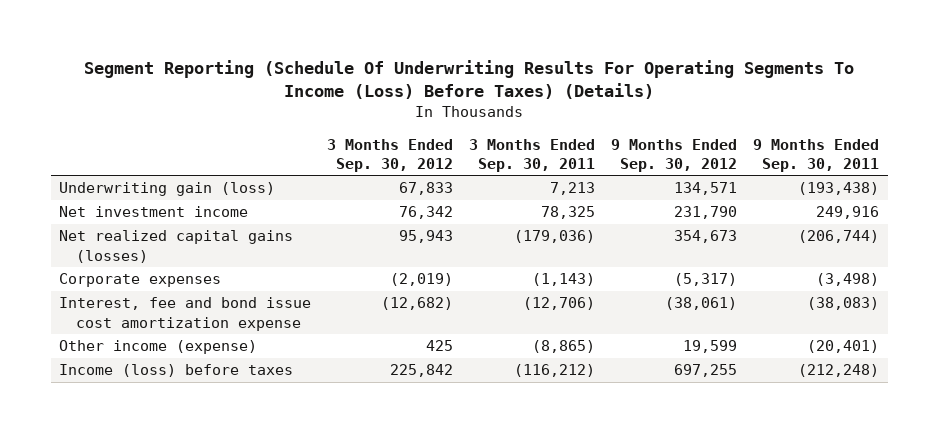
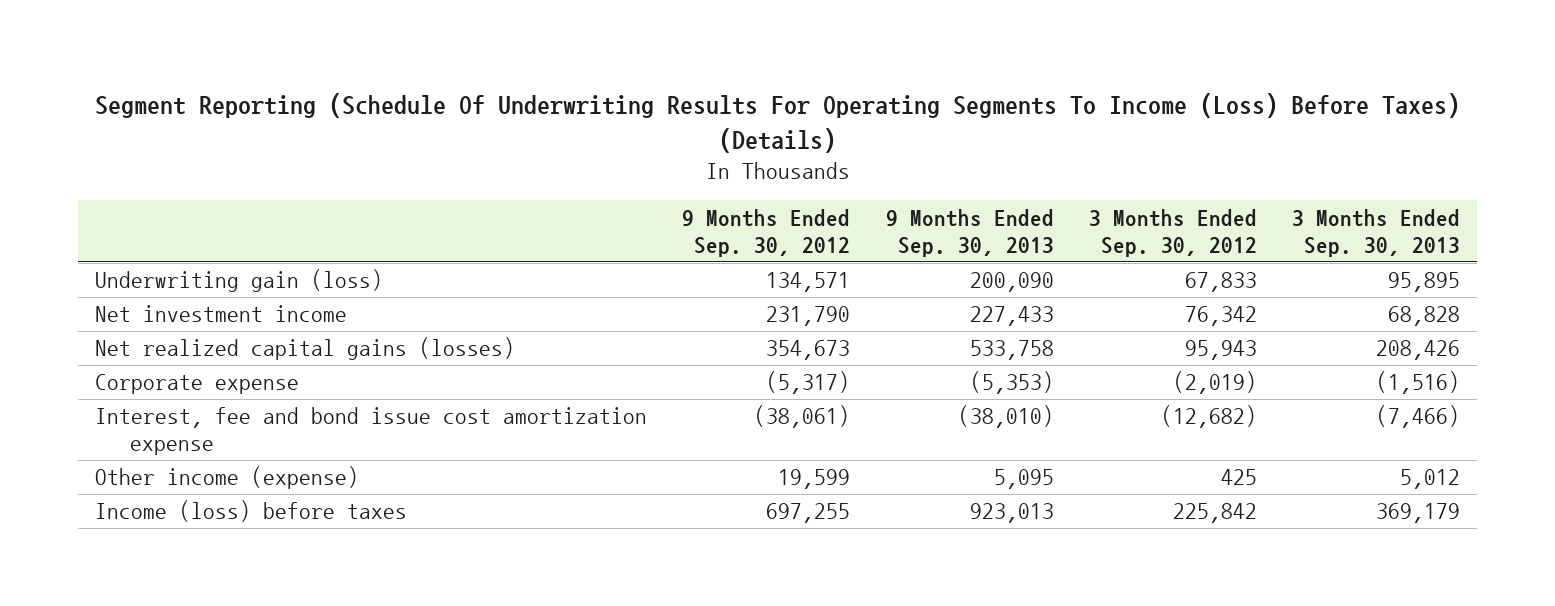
- | 3 Months Ended Sep. 30, 2012 | 3 Months Ended Sep. 30, 2011 | 9 Months Ended Sep. 30, 2012 | 9 Months Ended Sep. 30, 2011
+ | 9 Months Ended Sep. 30, 2012 | 9 Months Ended Sep. 30, 2013 | 3 Months Ended Sep. 30, 2012 | 3 Months Ended Sep. 30, 2013
- Corporate expenses | (2,019) | (1,143) | (5,317) | (3,498)
+ Corporate expense | (5,317) | (5,353) | (2,019) | (1,516)

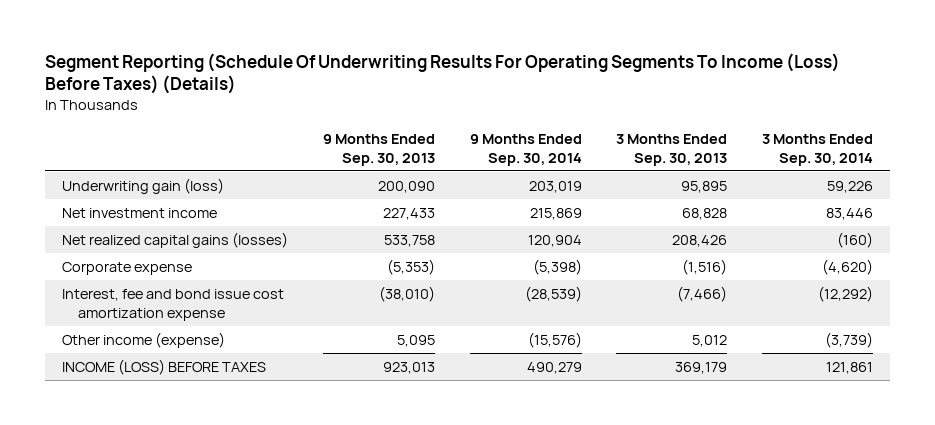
- | 9 Months Ended Sep. 30, 2012 | 9 Months Ended Sep. 30, 2013 | 3 Months Ended Sep. 30, 2012 | 3 Months Ended Sep. 30, 2013
+ | 9 Months Ended Sep. 30, 2013 | 9 Months Ended Sep. 30, 2014 | 3 Months Ended Sep. 30, 2013 | 3 Months Ended Sep. 30, 2014
- Income (loss) before taxes | 697,255 | 923,013 | 225,842 | 369,179
+ INCOME (LOSS) BEFORE TAXES | 923,013 | 490,279 | 369,179 | 121,861

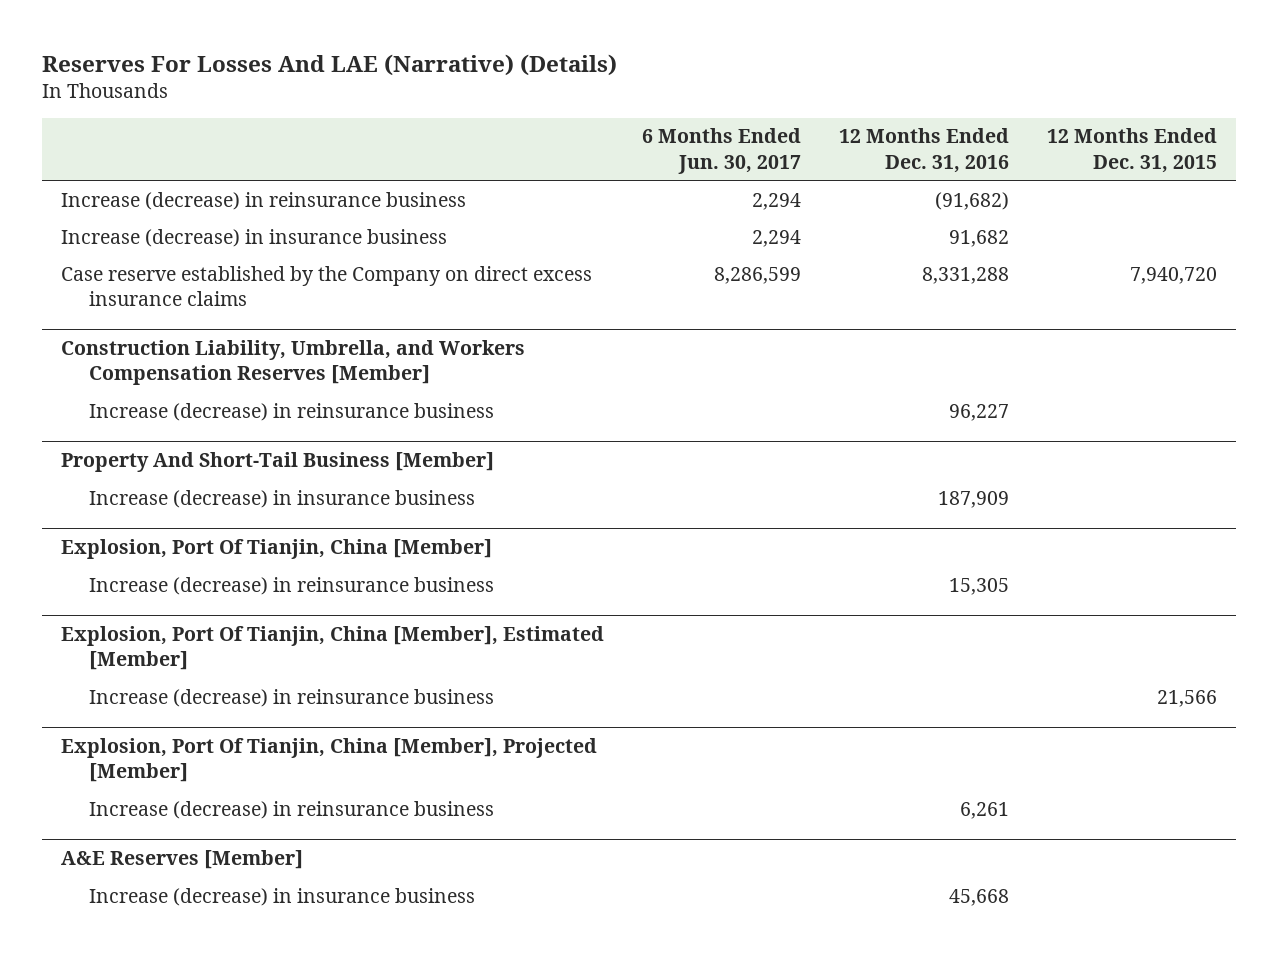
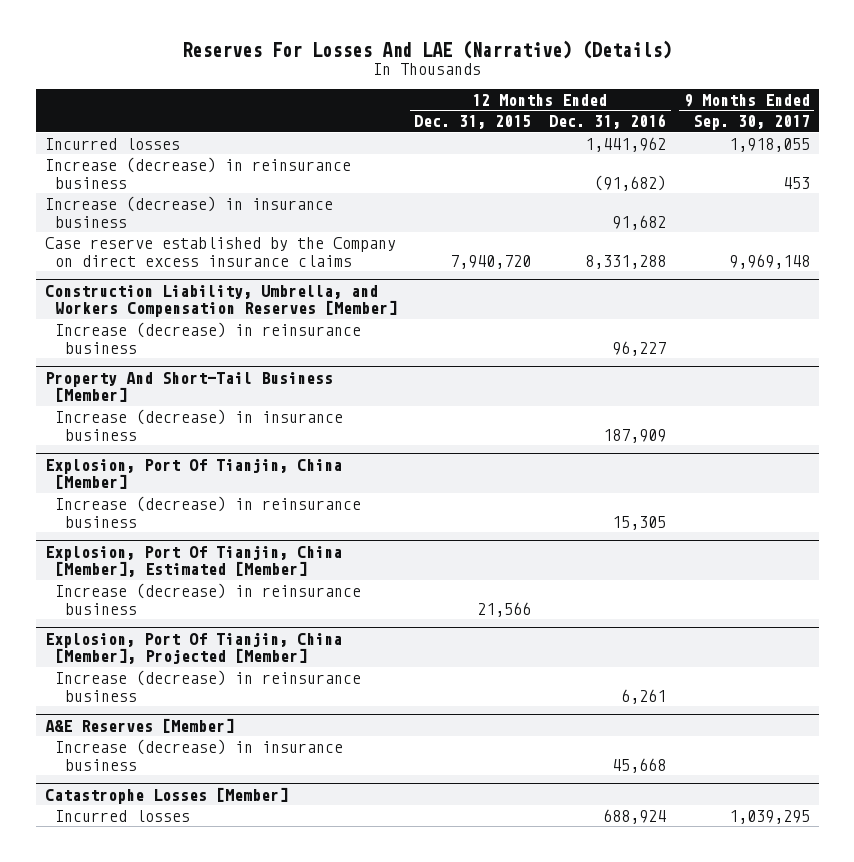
- | 6 Months Ended Jun. 30, 2017 | 12 Months Ended Dec. 31, 2016 | 12 Months Ended Dec. 31, 2015
+ | 12 Months Ended Dec. 31, 2015 | 12 Months Ended Dec. 31, 2016 | 9 Months Ended Sep. 30, 2017
+ Incurred losses | | 1,441,962 | 1,918,055
+ Catastrophe Losses [Member]
+ Incurred losses | | 688,924 | 1,039,295

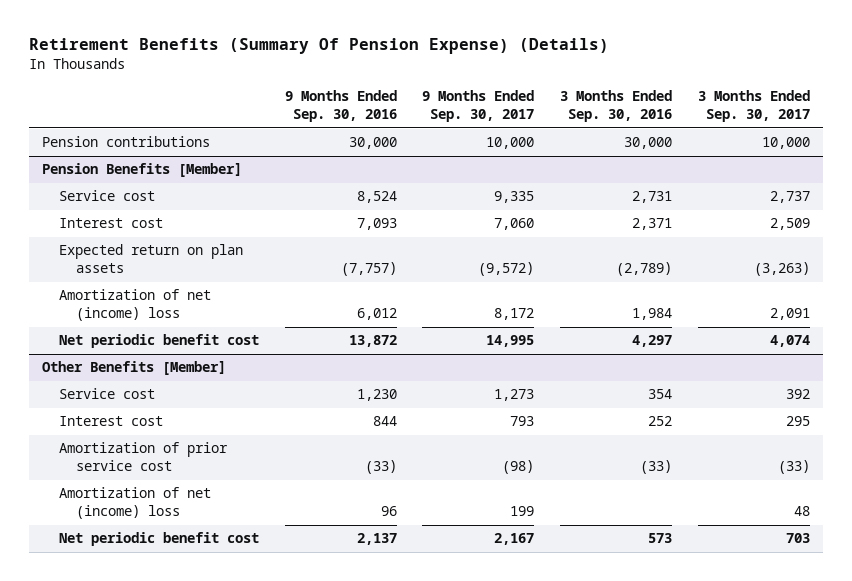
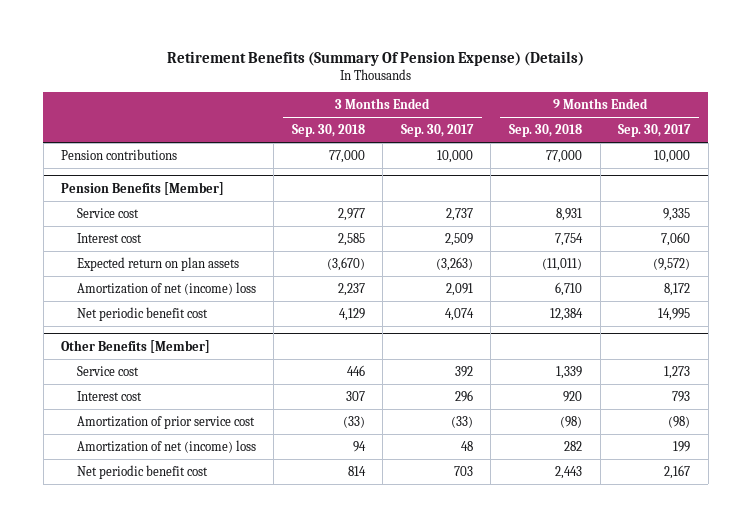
- | 9 Months Ended Sep. 30, 2016 | 9 Months Ended Sep. 30, 2017 | 3 Months Ended Sep. 30, 2016 | 3 Months Ended Sep. 30, 2017
+ | 3 Months Ended Sep. 30, 2018 | 3 Months Ended Sep. 30, 2017 | 9 Months Ended Sep. 30, 2018 | 9 Months Ended Sep. 30, 2017
@ Other Benefits [Member]
- Interest cost | 844 | 793 | 252 | 295
+ Interest cost | 307 | 296 | 920 | 793

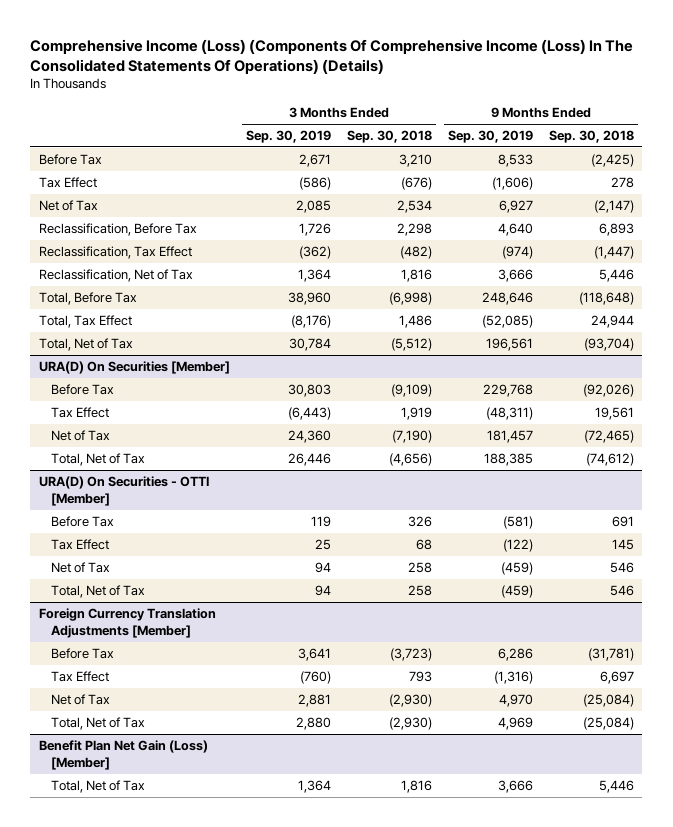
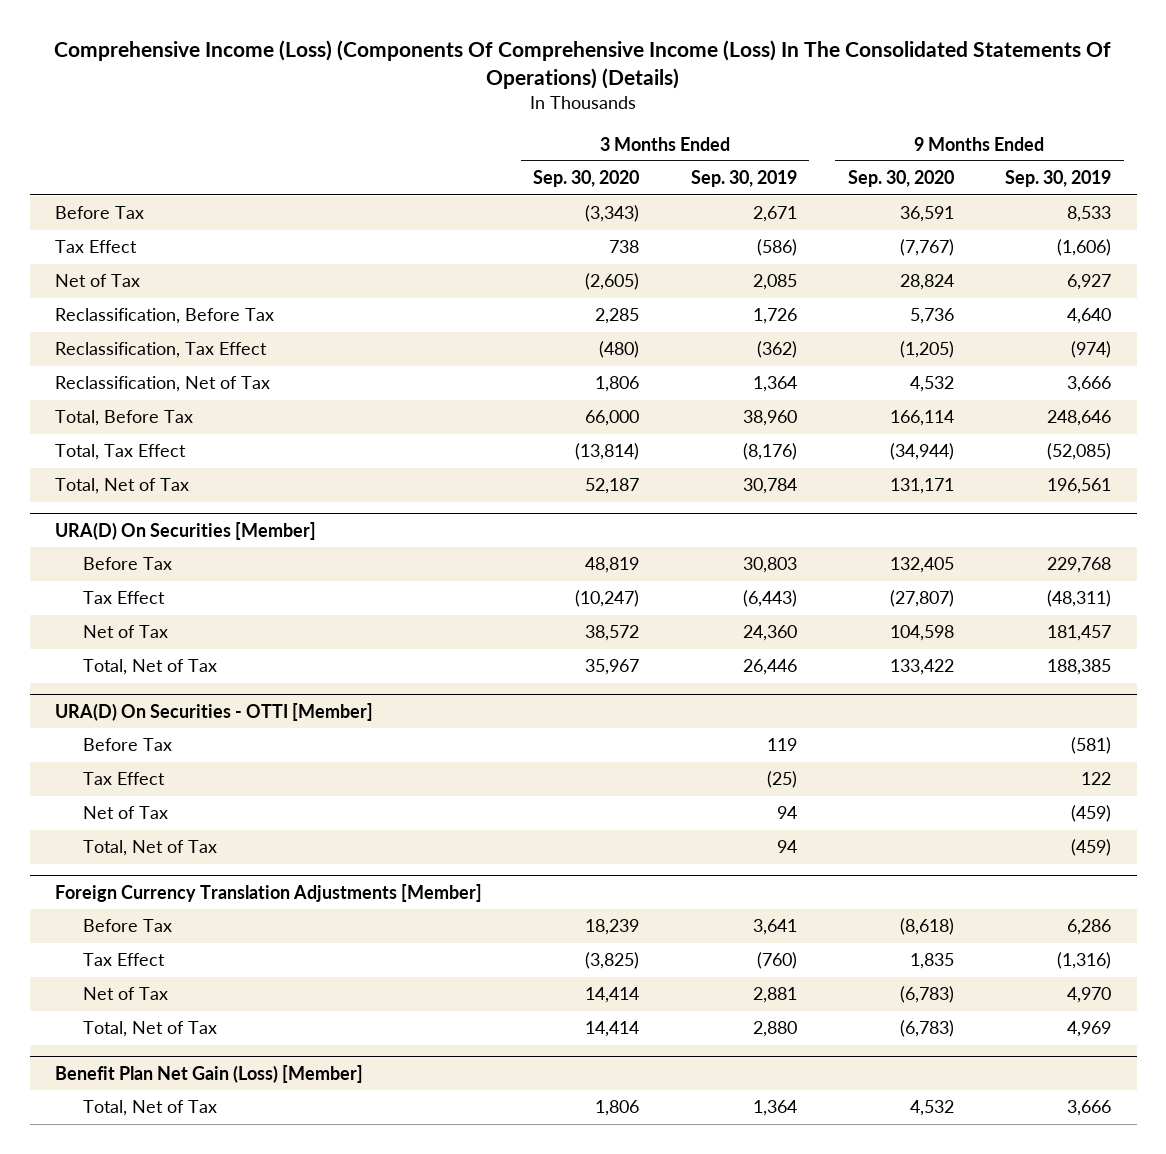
- | 3 Months Ended Sep. 30, 2019 | 3 Months Ended Sep. 30, 2018 | 9 Months Ended Sep. 30, 2019 | 9 Months Ended Sep. 30, 2018
+ | 3 Months Ended Sep. 30, 2020 | 3 Months Ended Sep. 30, 2019 | 9 Months Ended Sep. 30, 2020 | 9 Months Ended Sep. 30, 2019
@ URA(D) On Securities - OTTI [Member]
- Tax Effect | 25 | 68 | (122) | 145
+ Tax Effect | | (25) | | 122

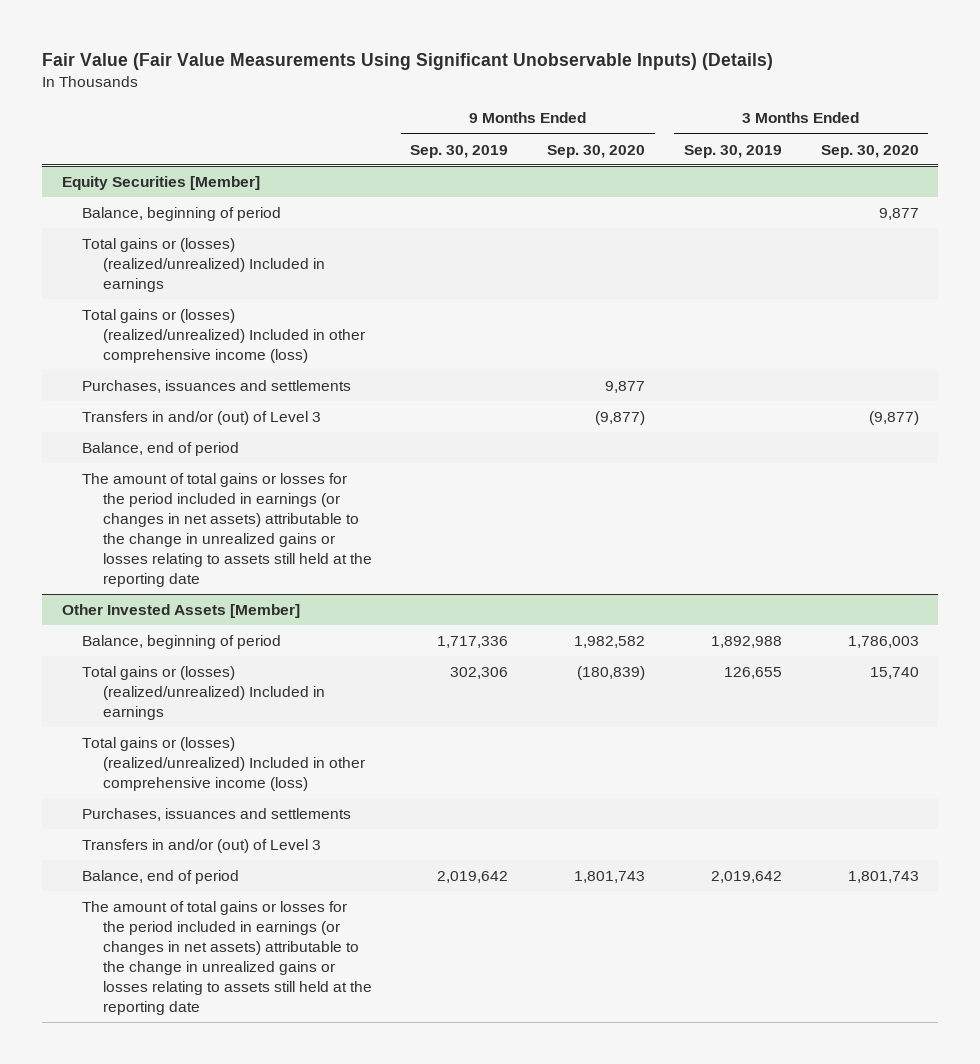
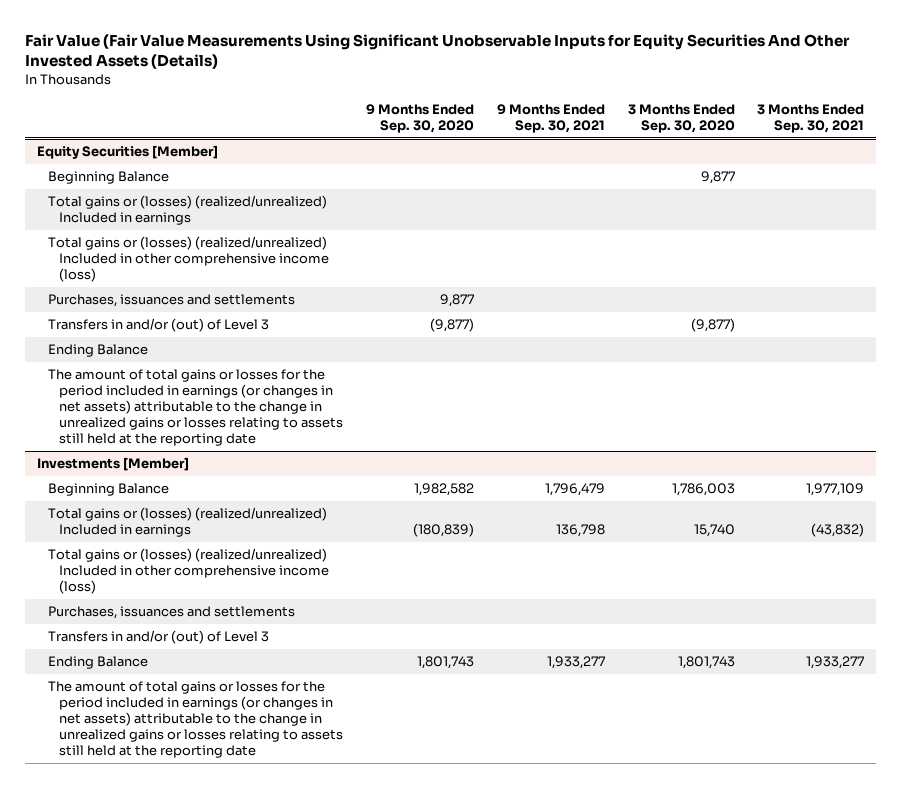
- Fair Value (Fair Value Measurements Using Significant Unobservable Inputs) (Details)
+ Fair Value (Fair Value Measurements Using Significant Unobservable Inputs for Equity Securities And Other Invested Assets (Details)
- | 9 Months Ended Sep. 30, 2019 | 9 Months Ended Sep. 30, 2020 | 3 Months Ended Sep. 30, 2019 | 3 Months Ended Sep. 30, 2020
+ | 9 Months Ended Sep. 30, 2020 | 9 Months Ended Sep. 30, 2021 | 3 Months Ended Sep. 30, 2020 | 3 Months Ended Sep. 30, 2021
@ Equity Securities [Member]
- Balance, beginning of period | | | | 9,877
+ Beginning Balance | | | 9,877 |
- Balance, end of period
+ Ending Balance
- Other Invested Assets [Member]
- Balance, beginning of period | 1,717,336 | 1,982,582 | 1,892,988 | 1,786,003
+ Investments [Member]
+ Beginning Balance | 1,982,582 | 1,796,479 | 1,786,003 | 1,977,109
- Balance, end of period | 2,019,642 | 1,801,743 | 2,019,642 | 1,801,743
+ Ending Balance | 1,801,743 | 1,933,277 | 1,801,743 | 1,933,277

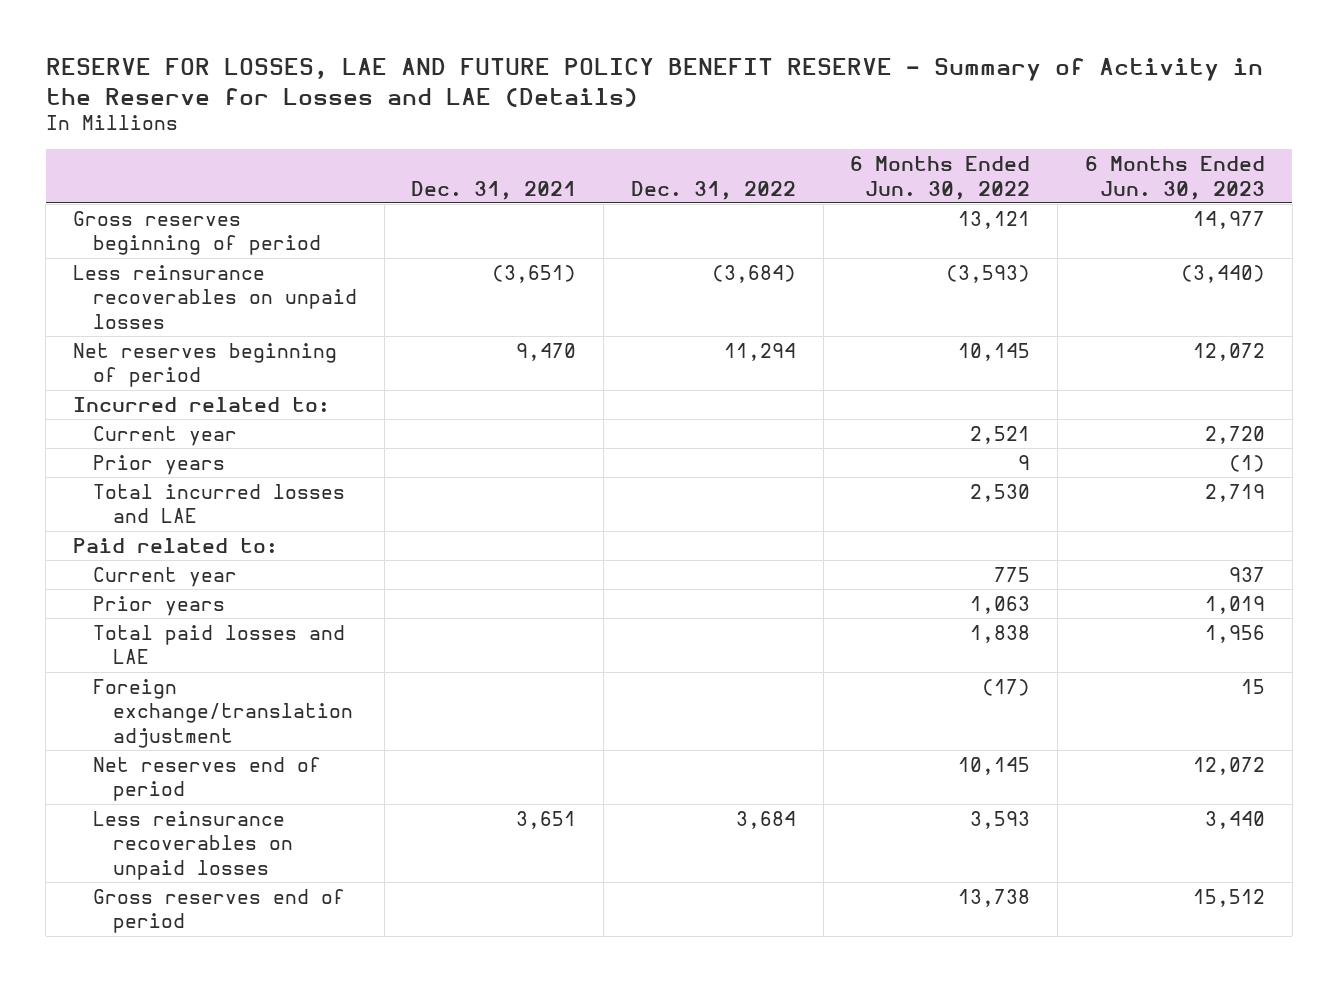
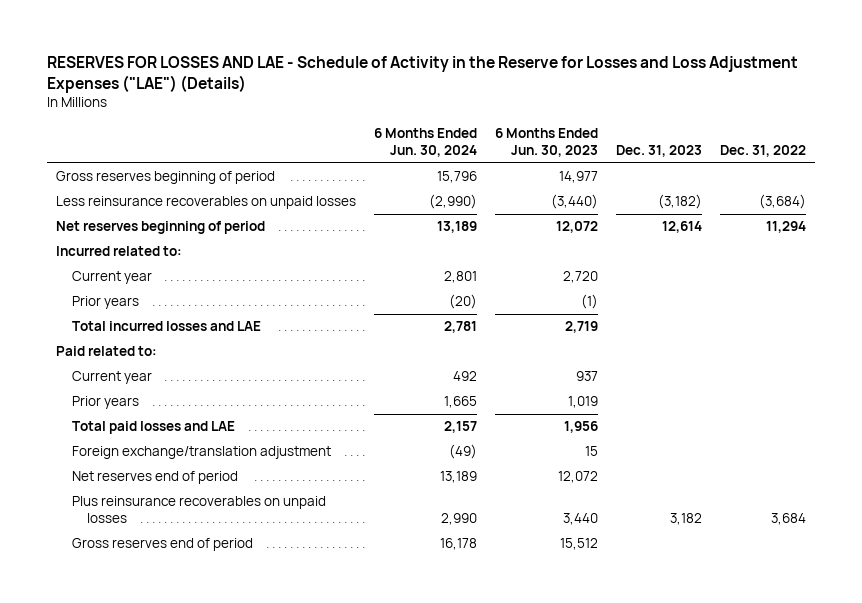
- RESERVE FOR LOSSES, LAE AND FUTURE POLICY BENEFIT RESERVE - Summary of Activity in the Reserve for Losses and LAE (Details)
+ RESERVES FOR LOSSES AND LAE - Schedule of Activity in the Reserve for Losses and Loss Adjustment Expenses ("LAE") (Details)
- | Dec. 31, 2021 | Dec. 31, 2022 | 6 Months Ended Jun. 30, 2022 | 6 Months Ended Jun. 30, 2023
+ | 6 Months Ended Jun. 30, 2024 | 6 Months Ended Jun. 30, 2023 | Dec. 31, 2023 | Dec. 31, 2022
- Less reinsurance recoverables on unpaid losses | 3,651 | 3,684 | 3,593 | 3,440
+ Plus reinsurance recoverables on unpaid losses | 2,990 | 3,440 | 3,182 | 3,684

